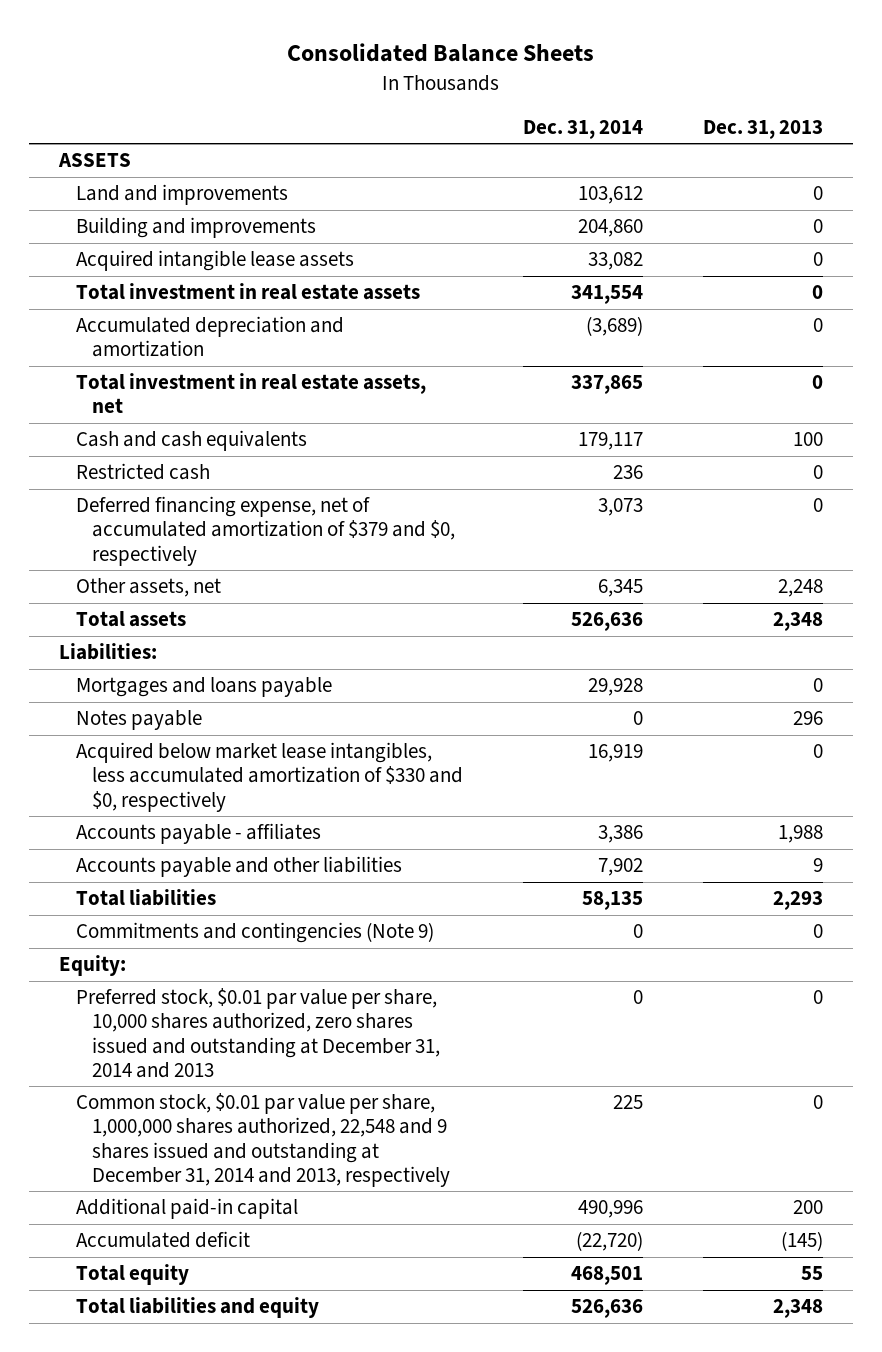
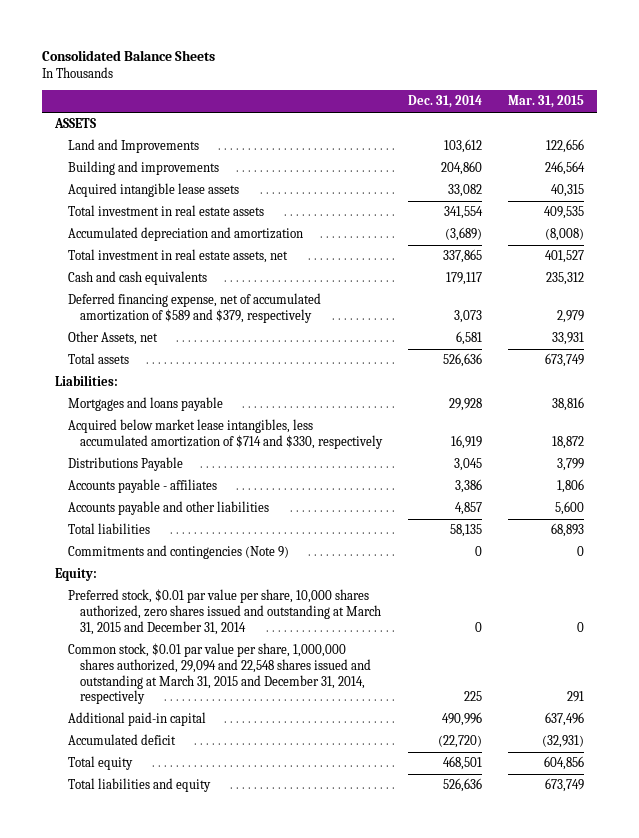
- | Dec. 31, 2014 | Dec. 31, 2013
+ | Dec. 31, 2014 | Mar. 31, 2015
- Land and improvements | 103,612 | 0
+ Land and Improvements | 103,612 | 122,656
- Restricted cash | 236 | 0
- Deferred financing expense, net of accumulated amortization of $379 and $0, respectively | 3,073 | 0
- Other assets, net | 6,345 | 2,248
+ Deferred financing expense, net of accumulated amortization of $589 and $379, respectively | 3,073 | 2,979
+ Other Assets, net | 6,581 | 33,931
- Notes payable | 0 | 296
- Acquired below market lease intangibles, less accumulated amortization of $330 and $0, respectively | 16,919 | 0
+ Acquired below market lease intangibles, less accumulated amortization of $714 and $330, respectively | 16,919 | 18,872
+ Distributions Payable | 3,045 | 3,799
- Accounts payable and other liabilities | 7,902 | 9
+ Accounts payable and other liabilities | 4,857 | 5,600
- Preferred stock, $0.01 par value per share, 10,000 shares authorized, zero shares issued and outstanding at December 31, 2014 and 2013 | 0 | 0
- Common stock, $0.01 par value per share, 1,000,000 shares authorized, 22,548 and 9 shares issued and outstanding at December 31, 2014 and 2013, respectively | 225 | 0
+ Preferred stock, $0.01 par value per share, 10,000 shares authorized, zero shares issued and outstanding at March 31, 2015 and December 31, 2014 | 0 | 0
+ Common stock, $0.01 par value per share, 1,000,000 shares authorized, 29,094 and 22,548 shares issued and outstanding at March 31, 2015 and December 31, 2014, respectively | 225 | 291

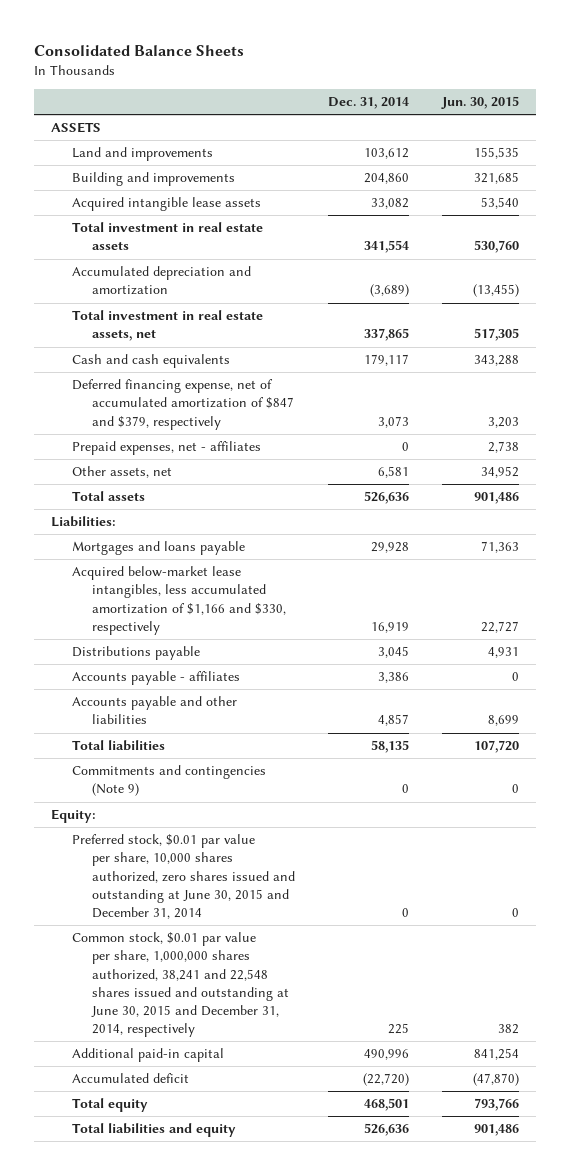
- | Dec. 31, 2014 | Mar. 31, 2015
+ | Dec. 31, 2014 | Jun. 30, 2015
- Land and Improvements | 103,612 | 122,656
+ Land and improvements | 103,612 | 155,535
- Deferred financing expense, net of accumulated amortization of $589 and $379, respectively | 3,073 | 2,979
- Other Assets, net | 6,581 | 33,931
+ Deferred financing expense, net of accumulated amortization of $847 and $379, respectively | 3,073 | 3,203
+ Prepaid expenses, net - affiliates | 0 | 2,738
+ Other assets, net | 6,581 | 34,952
- Acquired below market lease intangibles, less accumulated amortization of $714 and $330, respectively | 16,919 | 18,872
- Distributions Payable | 3,045 | 3,799
+ Acquired below-market lease intangibles, less accumulated amortization of $1,166 and $330, respectively | 16,919 | 22,727
+ Distributions payable | 3,045 | 4,931
- Preferred stock, $0.01 par value per share, 10,000 shares authorized, zero shares issued and outstanding at March 31, 2015 and December 31, 2014 | 0 | 0
- Common stock, $0.01 par value per share, 1,000,000 shares authorized, 29,094 and 22,548 shares issued and outstanding at March 31, 2015 and December 31, 2014, respectively | 225 | 291
+ Preferred stock, $0.01 par value per share, 10,000 shares authorized, zero shares issued and outstanding at June 30, 2015 and December 31, 2014 | 0 | 0
+ Common stock, $0.01 par value per share, 1,000,000 shares authorized, 38,241 and 22,548 shares issued and outstanding at June 30, 2015 and December 31, 2014, respectively | 225 | 382

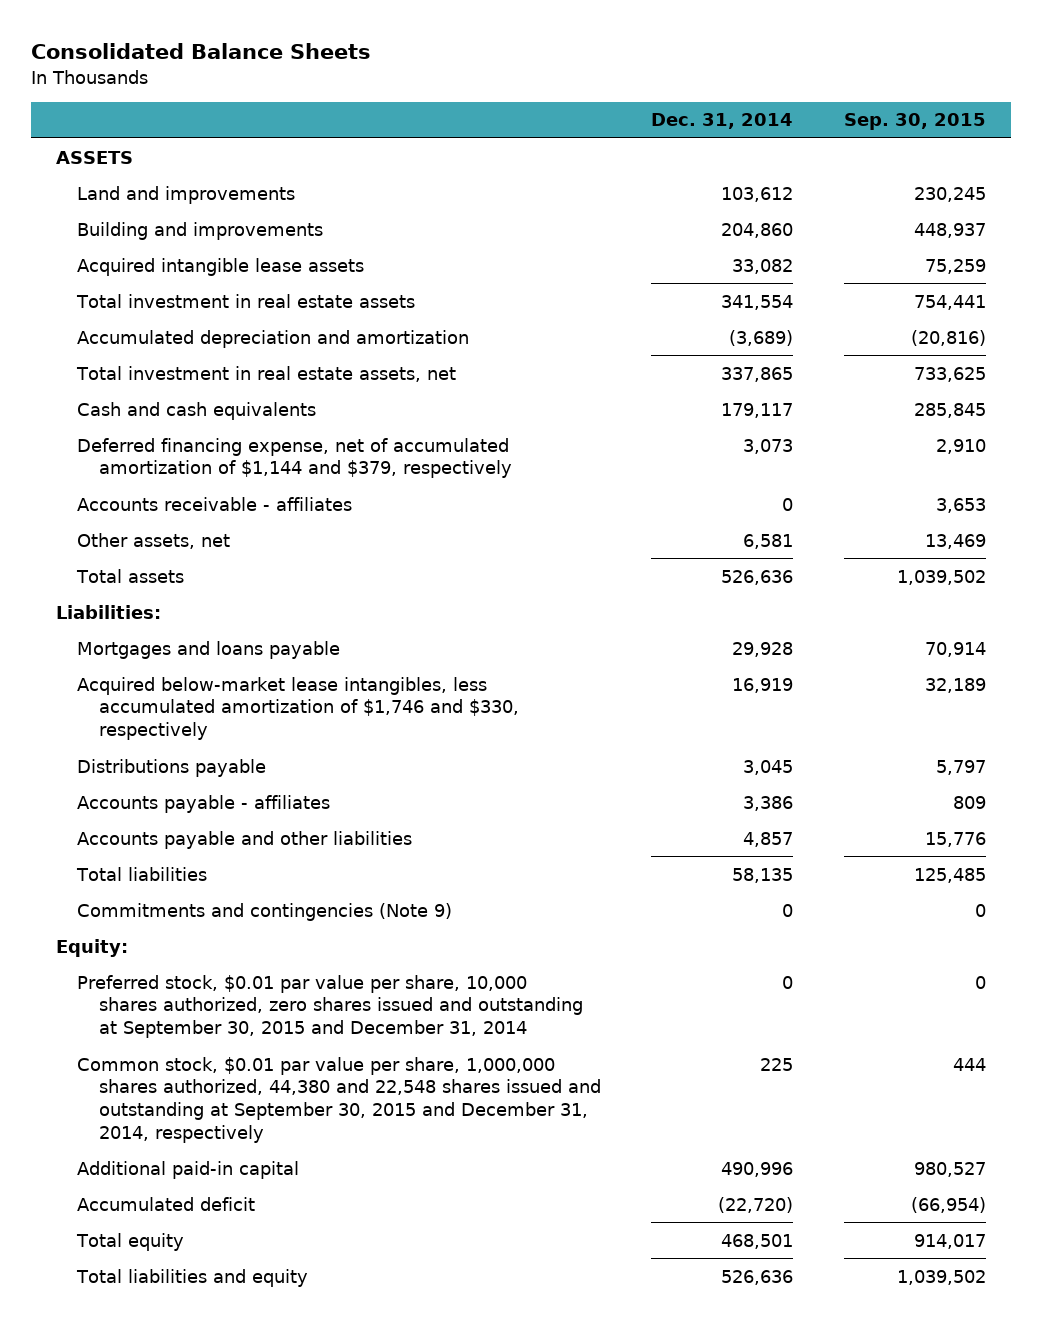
- | Dec. 31, 2014 | Jun. 30, 2015
+ | Dec. 31, 2014 | Sep. 30, 2015
- Deferred financing expense, net of accumulated amortization of $847 and $379, respectively | 3,073 | 3,203
- Prepaid expenses, net - affiliates | 0 | 2,738
+ Deferred financing expense, net of accumulated amortization of $1,144 and $379, respectively | 3,073 | 2,910
+ Accounts receivable - affiliates | 0 | 3,653
- Acquired below-market lease intangibles, less accumulated amortization of $1,166 and $330, respectively | 16,919 | 22,727
+ Acquired below-market lease intangibles, less accumulated amortization of $1,746 and $330, respectively | 16,919 | 32,189
- Preferred stock, $0.01 par value per share, 10,000 shares authorized, zero shares issued and outstanding at June 30, 2015 and December 31, 2014 | 0 | 0
- Common stock, $0.01 par value per share, 1,000,000 shares authorized, 38,241 and 22,548 shares issued and outstanding at June 30, 2015 and December 31, 2014, respectively | 225 | 382
+ Preferred stock, $0.01 par value per share, 10,000 shares authorized, zero shares issued and outstanding at September 30, 2015 and December 31, 2014 | 0 | 0
+ Common stock, $0.01 par value per share, 1,000,000 shares authorized, 44,380 and 22,548 shares issued and outstanding at September 30, 2015 and December 31, 2014, respectively | 225 | 444

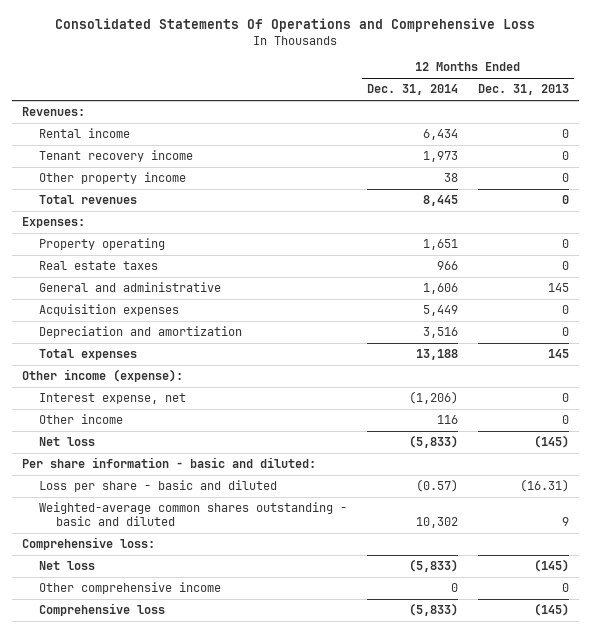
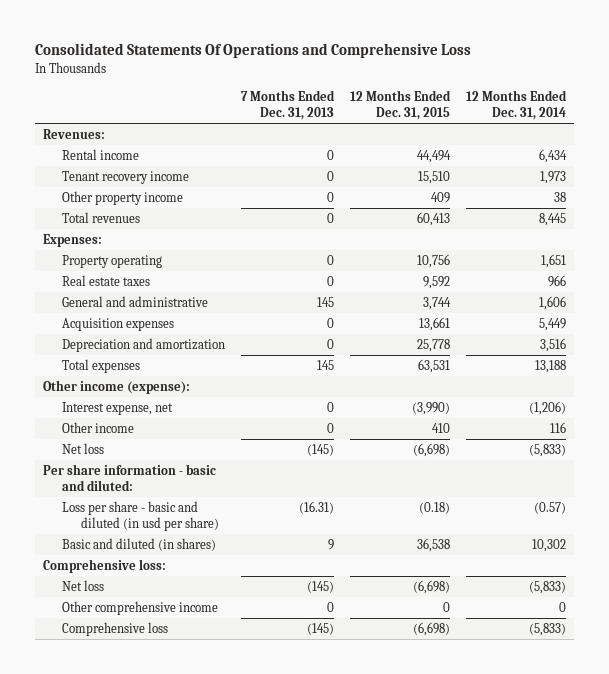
- | 12 Months Ended Dec. 31, 2014 | 12 Months Ended Dec. 31, 2013
+ | 7 Months Ended Dec. 31, 2013 | 12 Months Ended Dec. 31, 2015 | 12 Months Ended Dec. 31, 2014
- Loss per share - basic and diluted | (0.57) | (16.31)
- Weighted-average common shares outstanding - basic and diluted | 10,302 | 9
+ Loss per share - basic and diluted (in usd per share) | (16.31) | (0.18) | (0.57)
+ Basic and diluted (in shares) | 9 | 36,538 | 10,302

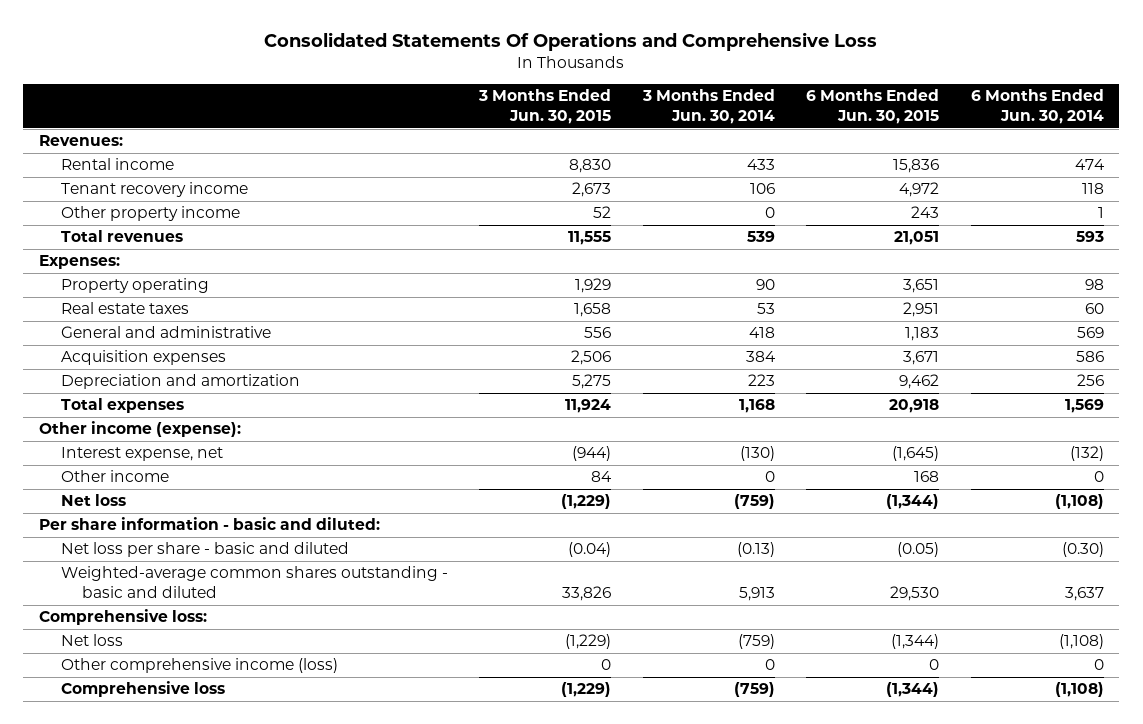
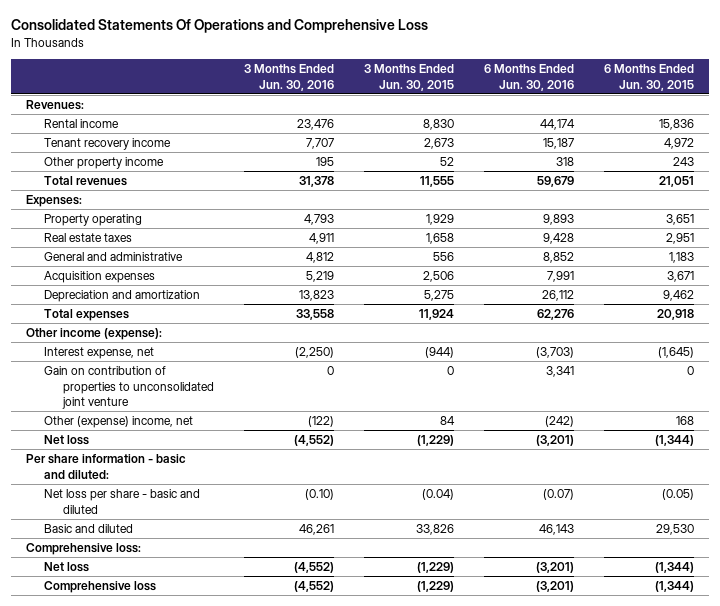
- | 3 Months Ended Jun. 30, 2015 | 3 Months Ended Jun. 30, 2014 | 6 Months Ended Jun. 30, 2015 | 6 Months Ended Jun. 30, 2014
+ | 3 Months Ended Jun. 30, 2016 | 3 Months Ended Jun. 30, 2015 | 6 Months Ended Jun. 30, 2016 | 6 Months Ended Jun. 30, 2015
- Other income | 84 | 0 | 168 | 0
+ Gain on contribution of properties to unconsolidated joint venture | 0 | 0 | 3,341 | 0
+ Other (expense) income, net | (122) | 84 | (242) | 168
- Weighted-average common shares outstanding - basic and diluted | 33,826 | 5,913 | 29,530 | 3,637
+ Basic and diluted | 46,261 | 33,826 | 46,143 | 29,530
- Other comprehensive income (loss) | 0 | 0 | 0 | 0

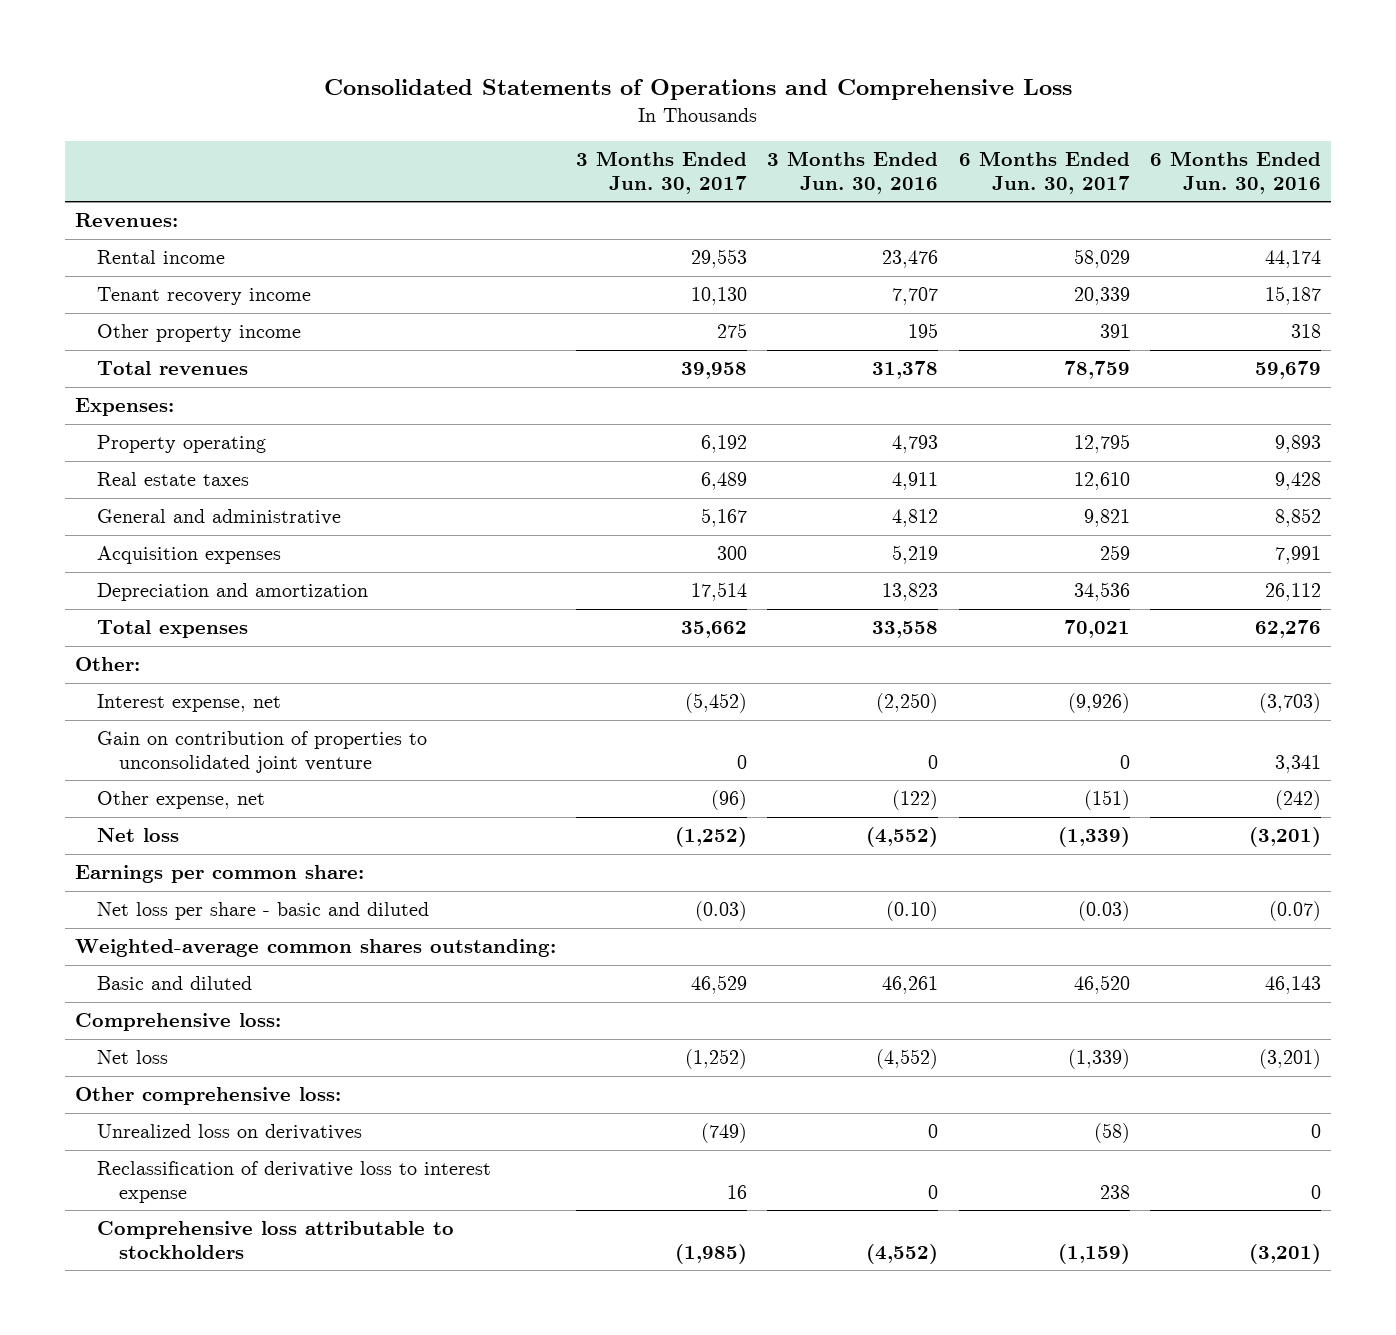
- Consolidated Statements Of Operations and Comprehensive Loss
+ Consolidated Statements of Operations and Comprehensive Loss
- | 3 Months Ended Jun. 30, 2016 | 3 Months Ended Jun. 30, 2015 | 6 Months Ended Jun. 30, 2016 | 6 Months Ended Jun. 30, 2015
+ | 3 Months Ended Jun. 30, 2017 | 3 Months Ended Jun. 30, 2016 | 6 Months Ended Jun. 30, 2017 | 6 Months Ended Jun. 30, 2016
- Other income (expense):
+ Other:
- Other (expense) income, net | (122) | 84 | (242) | 168
+ Other expense, net | (96) | (122) | (151) | (242)
- Per share information - basic and diluted:
+ Earnings per common share:
+ Weighted-average common shares outstanding:
- Comprehensive loss | (4,552) | (1,229) | (3,201) | (1,344)
+ Other comprehensive loss:
+ Unrealized loss on derivatives | (749) | 0 | (58) | 0
+ Reclassification of derivative loss to interest expense | 16 | 0 | 238 | 0
+ Comprehensive loss attributable to stockholders | (1,985) | (4,552) | (1,159) | (3,201)

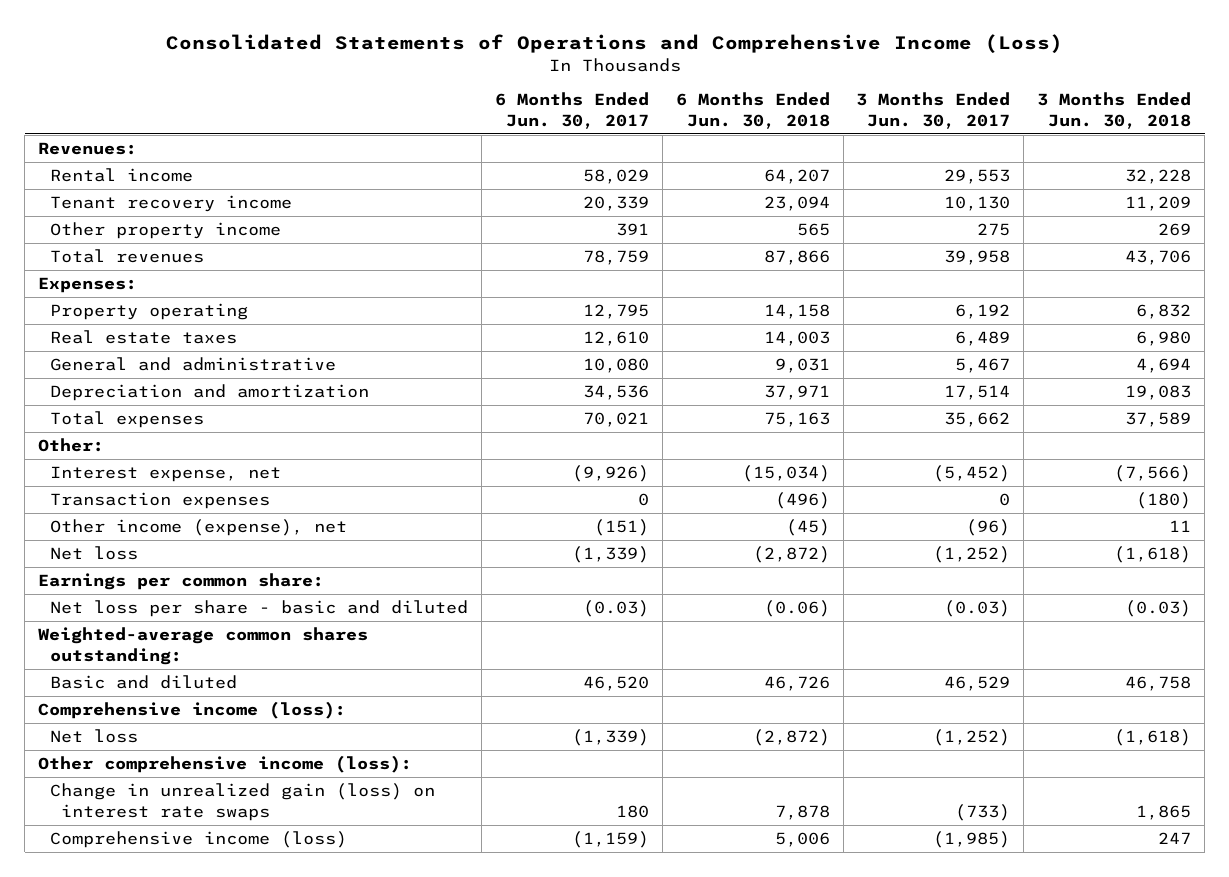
- Consolidated Statements of Operations and Comprehensive Loss
+ Consolidated Statements of Operations and Comprehensive Income (Loss)
- | 3 Months Ended Jun. 30, 2017 | 3 Months Ended Jun. 30, 2016 | 6 Months Ended Jun. 30, 2017 | 6 Months Ended Jun. 30, 2016
+ | 6 Months Ended Jun. 30, 2017 | 6 Months Ended Jun. 30, 2018 | 3 Months Ended Jun. 30, 2017 | 3 Months Ended Jun. 30, 2018
- General and administrative | 5,167 | 4,812 | 9,821 | 8,852
- Acquisition expenses | 300 | 5,219 | 259 | 7,991
+ General and administrative | 10,080 | 9,031 | 5,467 | 4,694
- Gain on contribution of properties to unconsolidated joint venture | 0 | 0 | 0 | 3,341
- Other expense, net | (96) | (122) | (151) | (242)
+ Transaction expenses | 0 | (496) | 0 | (180)
+ Other income (expense), net | (151) | (45) | (96) | 11
- Comprehensive loss:
+ Comprehensive income (loss):
- Other comprehensive loss:
- Unrealized loss on derivatives | (749) | 0 | (58) | 0
- Reclassification of derivative loss to interest expense | 16 | 0 | 238 | 0
- Comprehensive loss attributable to stockholders | (1,985) | (4,552) | (1,159) | (3,201)
+ Other comprehensive income (loss):
+ Change in unrealized gain (loss) on interest rate swaps | 180 | 7,878 | (733) | 1,865
+ Comprehensive income (loss) | (1,159) | 5,006 | (1,985) | 247

